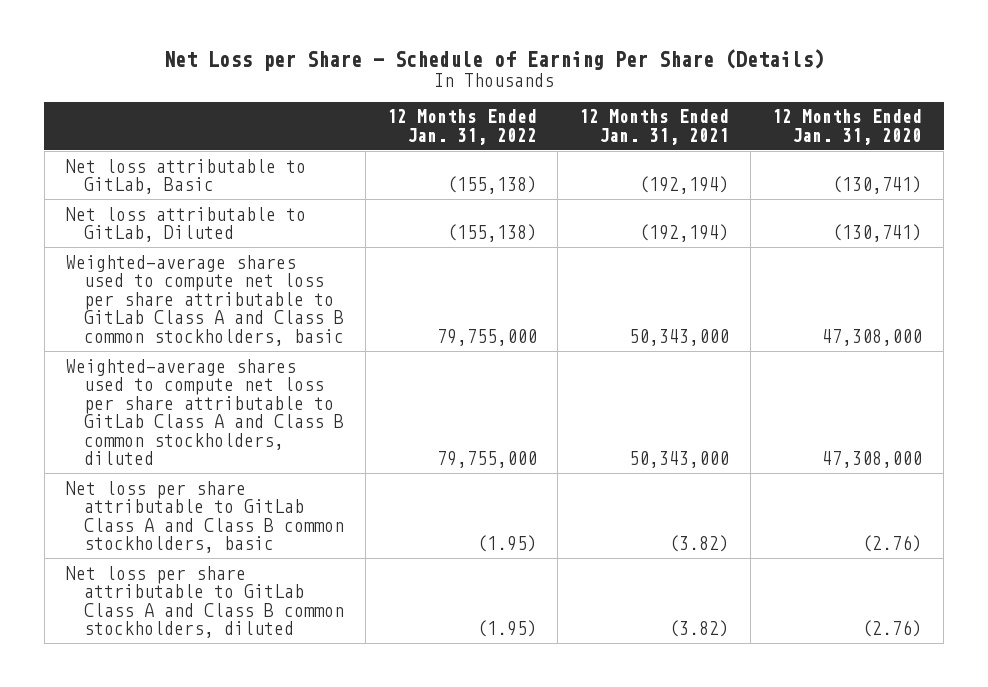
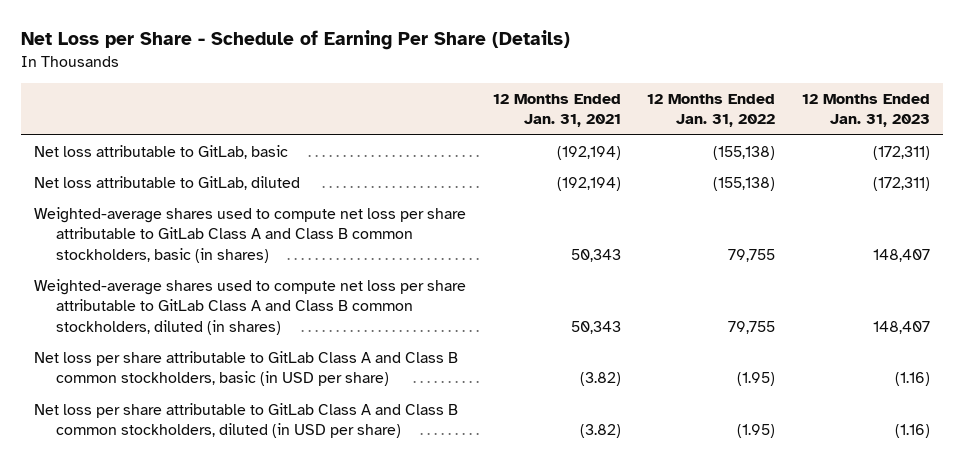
- | 12 Months Ended Jan. 31, 2022 | 12 Months Ended Jan. 31, 2021 | 12 Months Ended Jan. 31, 2020
+ | 12 Months Ended Jan. 31, 2021 | 12 Months Ended Jan. 31, 2022 | 12 Months Ended Jan. 31, 2023
- Net loss attributable to GitLab, Basic | (155,138) | (192,194) | (130,741)
- Net loss attributable to GitLab, Diluted | (155,138) | (192,194) | (130,741)
- Weighted-average shares used to compute net loss per share attributable to GitLab Class A and Class B common stockholders, basic | 79,755,000 | 50,343,000 | 47,308,000
- Weighted-average shares used to compute net loss per share attributable to GitLab Class A and Class B common stockholders, diluted | 79,755,000 | 50,343,000 | 47,308,000
- Net loss per share attributable to GitLab Class A and Class B common stockholders, basic | (1.95) | (3.82) | (2.76)
- Net loss per share attributable to GitLab Class A and Class B common stockholders, diluted | (1.95) | (3.82) | (2.76)
+ Net loss attributable to GitLab, basic | (192,194) | (155,138) | (172,311)
+ Net loss attributable to GitLab, diluted | (192,194) | (155,138) | (172,311)
+ Weighted-average shares used to compute net loss per share attributable to GitLab Class A and Class B common stockholders, basic (in shares) | 50,343 | 79,755 | 148,407
+ Weighted-average shares used to compute net loss per share attributable to GitLab Class A and Class B common stockholders, diluted (in shares) | 50,343 | 79,755 | 148,407
+ Net loss per share attributable to GitLab Class A and Class B common stockholders, basic (in USD per share) | (3.82) | (1.95) | (1.16)
+ Net loss per share attributable to GitLab Class A and Class B common stockholders, diluted (in USD per share) | (3.82) | (1.95) | (1.16)

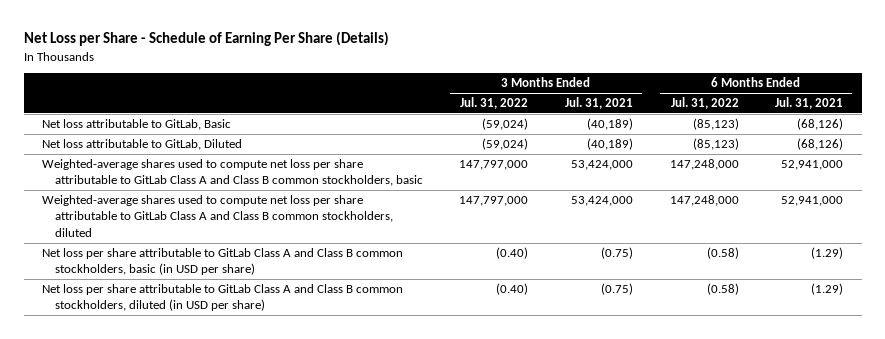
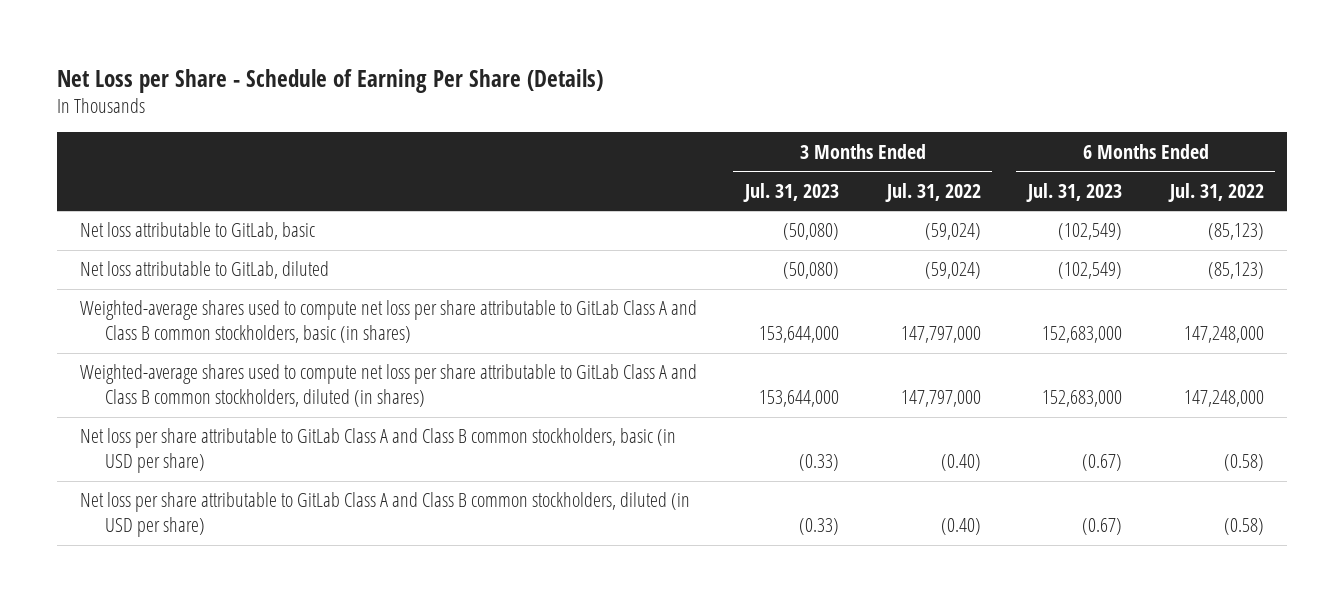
- | 3 Months Ended Jul. 31, 2022 | 3 Months Ended Jul. 31, 2021 | 6 Months Ended Jul. 31, 2022 | 6 Months Ended Jul. 31, 2021
+ | 3 Months Ended Jul. 31, 2023 | 3 Months Ended Jul. 31, 2022 | 6 Months Ended Jul. 31, 2023 | 6 Months Ended Jul. 31, 2022
- Net loss attributable to GitLab, Basic | (59,024) | (40,189) | (85,123) | (68,126)
- Net loss attributable to GitLab, Diluted | (59,024) | (40,189) | (85,123) | (68,126)
- Weighted-average shares used to compute net loss per share attributable to GitLab Class A and Class B common stockholders, basic | 147,797,000 | 53,424,000 | 147,248,000 | 52,941,000
- Weighted-average shares used to compute net loss per share attributable to GitLab Class A and Class B common stockholders, diluted | 147,797,000 | 53,424,000 | 147,248,000 | 52,941,000
+ Net loss attributable to GitLab, basic | (50,080) | (59,024) | (102,549) | (85,123)
+ Net loss attributable to GitLab, diluted | (50,080) | (59,024) | (102,549) | (85,123)
+ Weighted-average shares used to compute net loss per share attributable to GitLab Class A and Class B common stockholders, basic (in shares) | 153,644,000 | 147,797,000 | 152,683,000 | 147,248,000
+ Weighted-average shares used to compute net loss per share attributable to GitLab Class A and Class B common stockholders, diluted (in shares) | 153,644,000 | 147,797,000 | 152,683,000 | 147,248,000

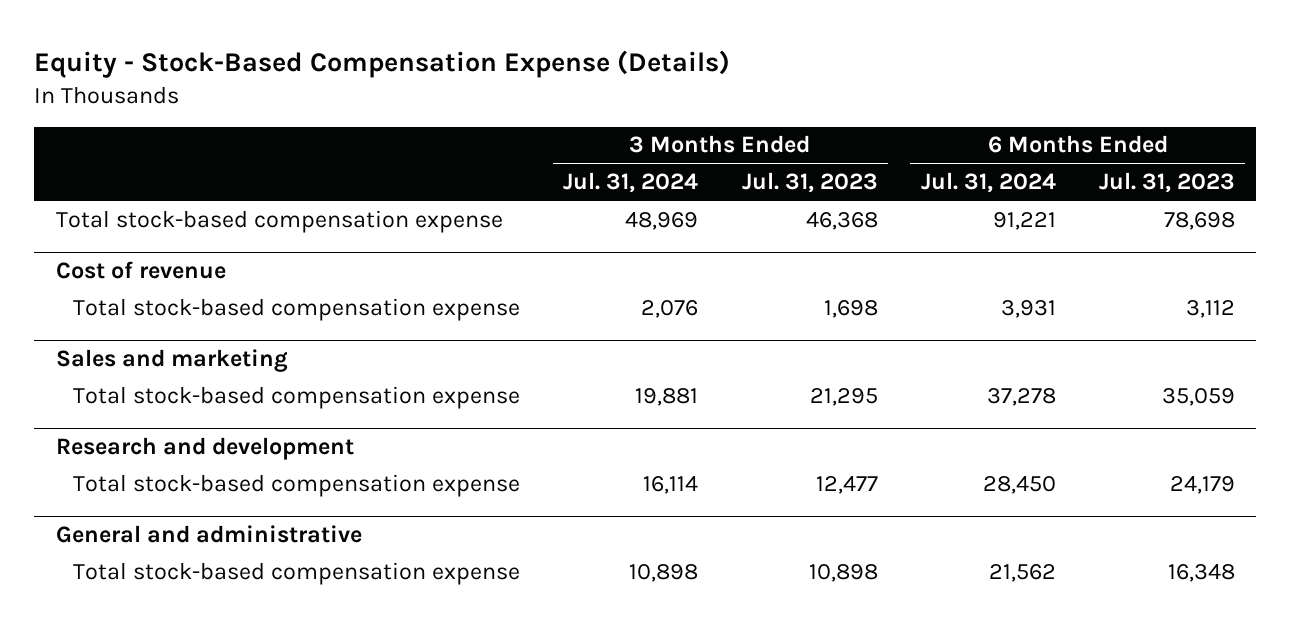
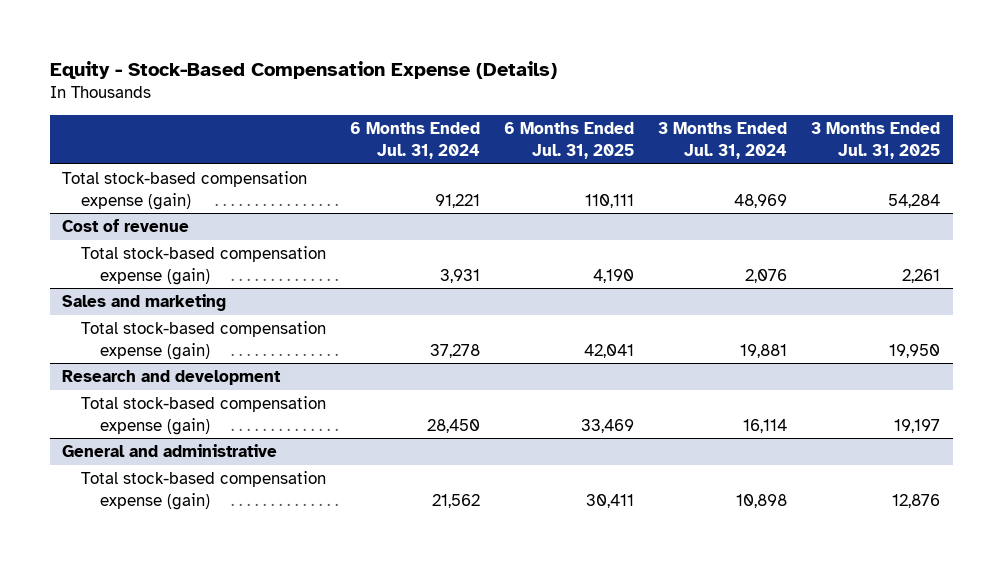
- | 3 Months Ended Jul. 31, 2024 | 3 Months Ended Jul. 31, 2023 | 6 Months Ended Jul. 31, 2024 | 6 Months Ended Jul. 31, 2023
+ | 6 Months Ended Jul. 31, 2024 | 6 Months Ended Jul. 31, 2025 | 3 Months Ended Jul. 31, 2024 | 3 Months Ended Jul. 31, 2025
- Total stock-based compensation expense | 48,969 | 46,368 | 91,221 | 78,698
+ Total stock-based compensation expense (gain) | 91,221 | 110,111 | 48,969 | 54,284
@ Cost of revenue
- Total stock-based compensation expense | 2,076 | 1,698 | 3,931 | 3,112
+ Total stock-based compensation expense (gain) | 3,931 | 4,190 | 2,076 | 2,261
@ Sales and marketing
- Total stock-based compensation expense | 19,881 | 21,295 | 37,278 | 35,059
+ Total stock-based compensation expense (gain) | 37,278 | 42,041 | 19,881 | 19,950
@ Research and development
- Total stock-based compensation expense | 16,114 | 12,477 | 28,450 | 24,179
+ Total stock-based compensation expense (gain) | 28,450 | 33,469 | 16,114 | 19,197
@ General and administrative
- Total stock-based compensation expense | 10,898 | 10,898 | 21,562 | 16,348
+ Total stock-based compensation expense (gain) | 21,562 | 30,411 | 10,898 | 12,876

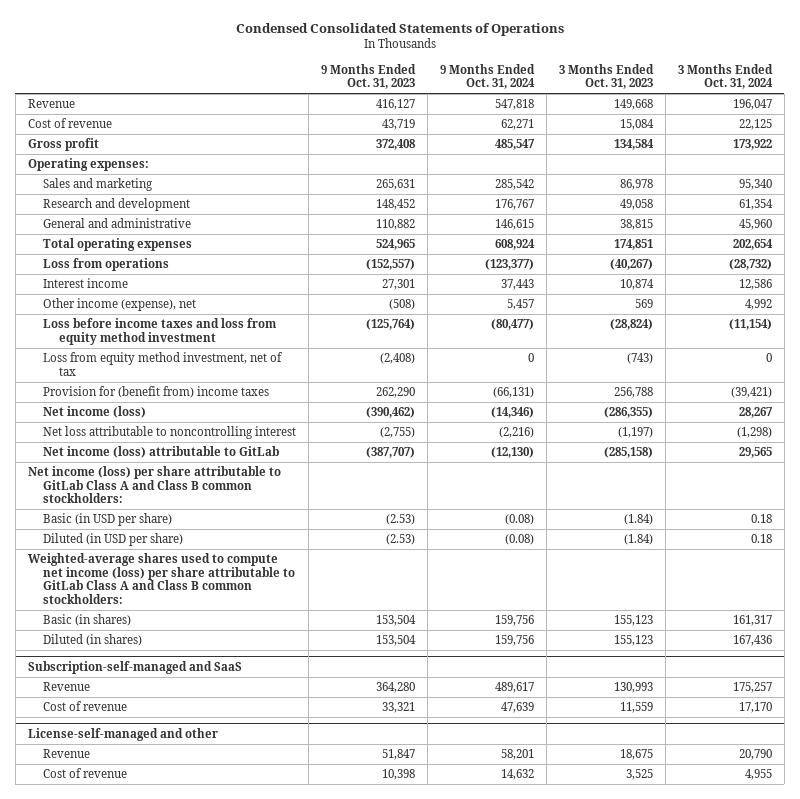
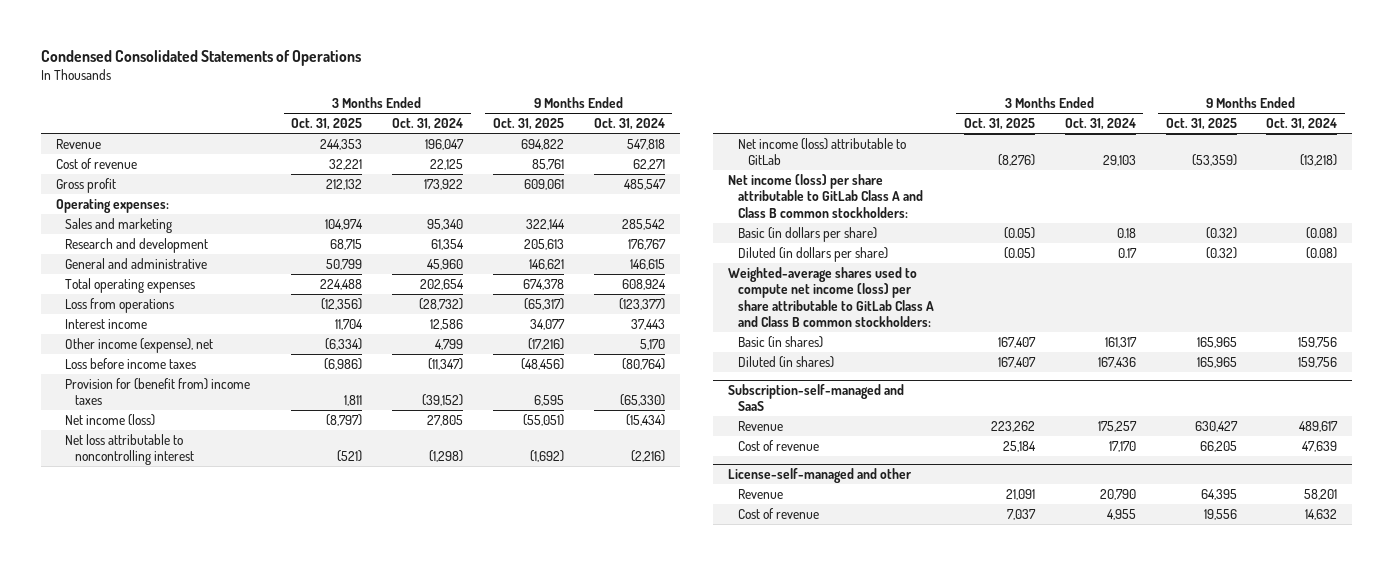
- | 9 Months Ended Oct. 31, 2023 | 9 Months Ended Oct. 31, 2024 | 3 Months Ended Oct. 31, 2023 | 3 Months Ended Oct. 31, 2024
+ | 3 Months Ended Oct. 31, 2025 | 3 Months Ended Oct. 31, 2024 | 9 Months Ended Oct. 31, 2025 | 9 Months Ended Oct. 31, 2024
- Other income (expense), net | (508) | 5,457 | 569 | 4,992
- Loss before income taxes and loss from equity method investment | (125,764) | (80,477) | (28,824) | (11,154)
- Loss from equity method investment, net of tax | (2,408) | 0 | (743) | 0
- Provision for (benefit from) income taxes | 262,290 | (66,131) | 256,788 | (39,421)
- Net income (loss) | (390,462) | (14,346) | (286,355) | 28,267
+ Other income (expense), net | (6,334) | 4,799 | (17,216) | 5,170
+ Loss before income taxes | (6,986) | (11,347) | (48,456) | (80,764)
+ Provision for (benefit from) income taxes | 1,811 | (39,152) | 6,595 | (65,330)
+ Net income (loss) | (8,797) | 27,805 | (55,051) | (15,434)
- Net income (loss) attributable to GitLab | (387,707) | (12,130) | (285,158) | 29,565
+ Net income (loss) attributable to GitLab | (8,276) | 29,103 | (53,359) | (13,218)
- Basic (in USD per share) | (2.53) | (0.08) | (1.84) | 0.18
- Diluted (in USD per share) | (2.53) | (0.08) | (1.84) | 0.18
+ Basic (in dollars per share) | (0.05) | 0.18 | (0.32) | (0.08)
+ Diluted (in dollars per share) | (0.05) | 0.17 | (0.32) | (0.08)

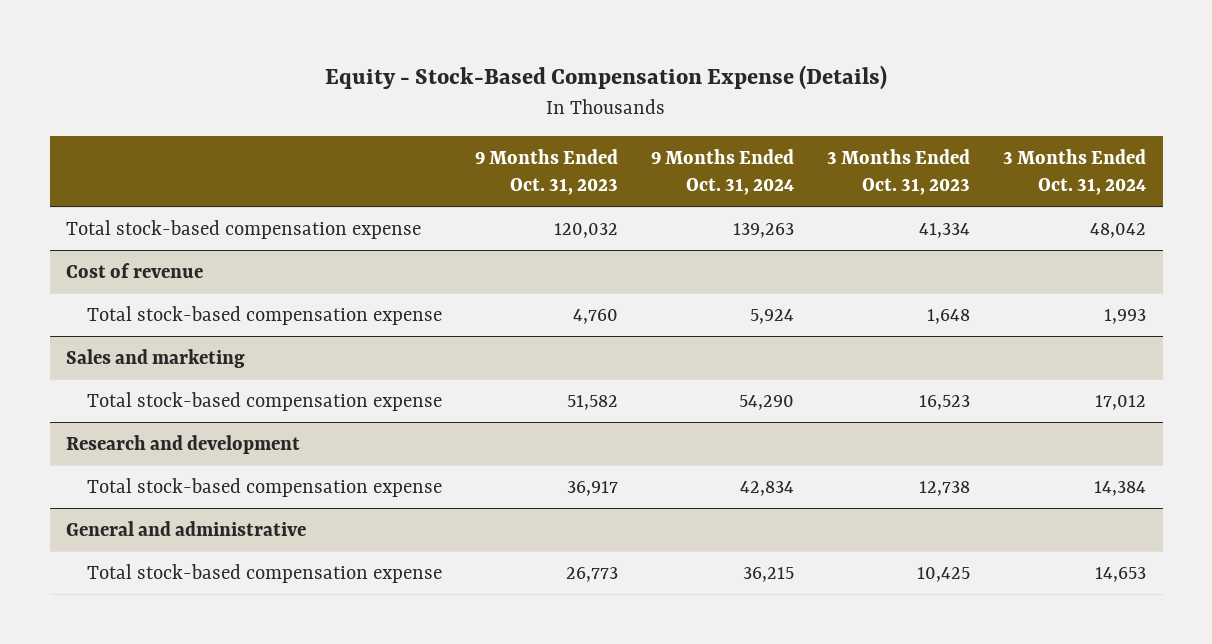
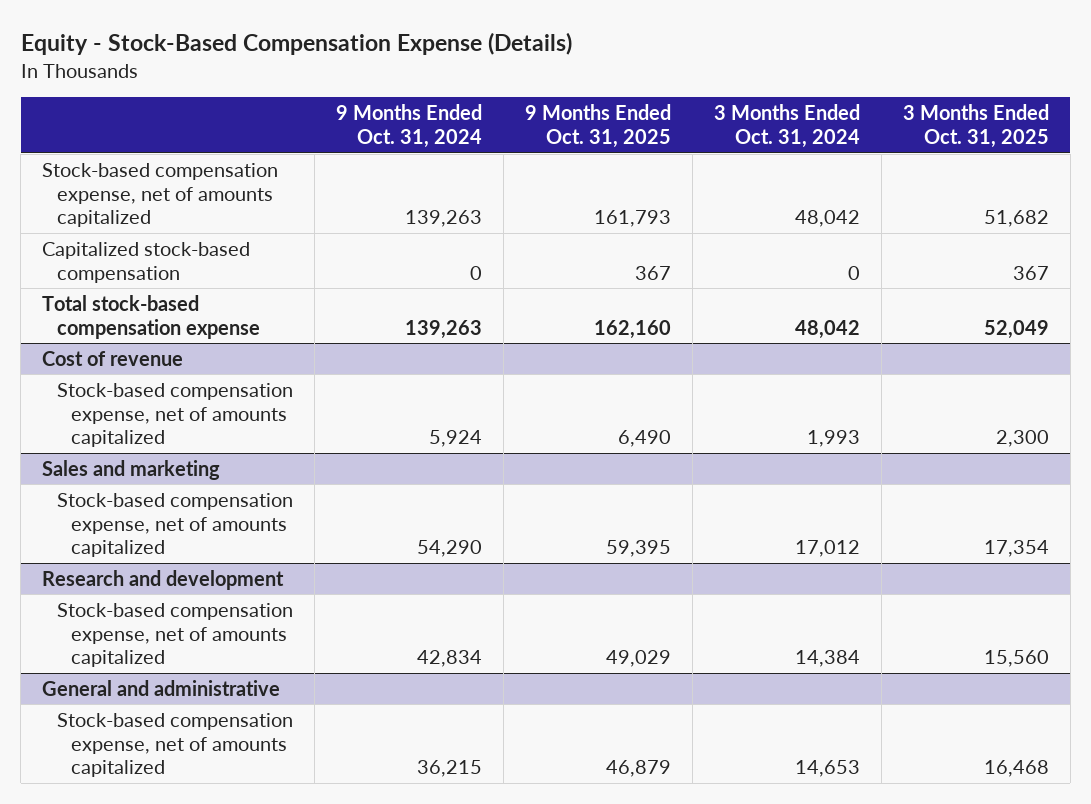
- | 9 Months Ended Oct. 31, 2023 | 9 Months Ended Oct. 31, 2024 | 3 Months Ended Oct. 31, 2023 | 3 Months Ended Oct. 31, 2024
+ | 9 Months Ended Oct. 31, 2024 | 9 Months Ended Oct. 31, 2025 | 3 Months Ended Oct. 31, 2024 | 3 Months Ended Oct. 31, 2025
+ Stock-based compensation expense, net of amounts capitalized | 139,263 | 161,793 | 48,042 | 51,682
+ Capitalized stock-based compensation | 0 | 367 | 0 | 367
@ Cost of revenue
- Total stock-based compensation expense | 4,760 | 5,924 | 1,648 | 1,993
+ Stock-based compensation expense, net of amounts capitalized | 5,924 | 6,490 | 1,993 | 2,300
@ Sales and marketing
- Total stock-based compensation expense | 51,582 | 54,290 | 16,523 | 17,012
+ Stock-based compensation expense, net of amounts capitalized | 54,290 | 59,395 | 17,012 | 17,354
@ Research and development
- Total stock-based compensation expense | 36,917 | 42,834 | 12,738 | 14,384
+ Stock-based compensation expense, net of amounts capitalized | 42,834 | 49,029 | 14,384 | 15,560
@ General and administrative
- Total stock-based compensation expense | 26,773 | 36,215 | 10,425 | 14,653
+ Stock-based compensation expense, net of amounts capitalized | 36,215 | 46,879 | 14,653 | 16,468

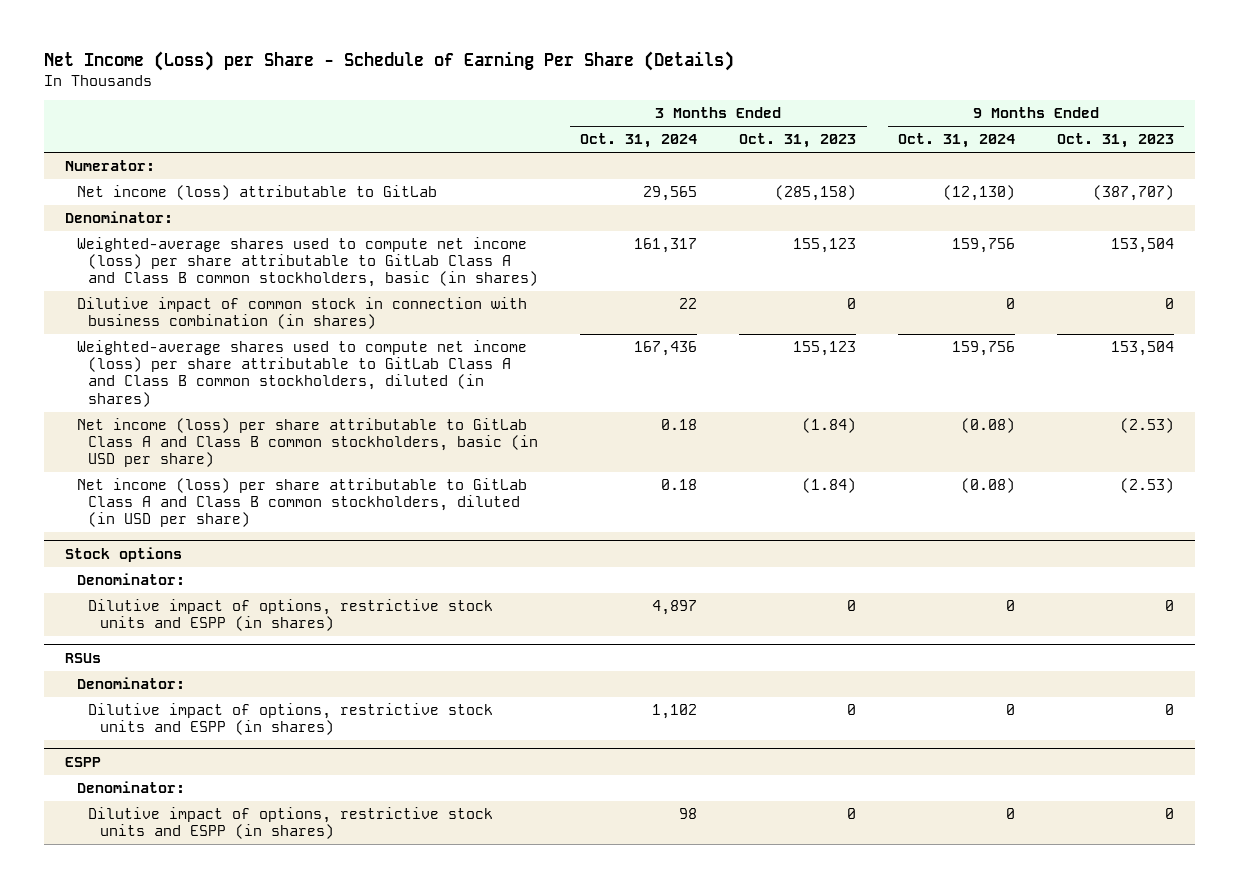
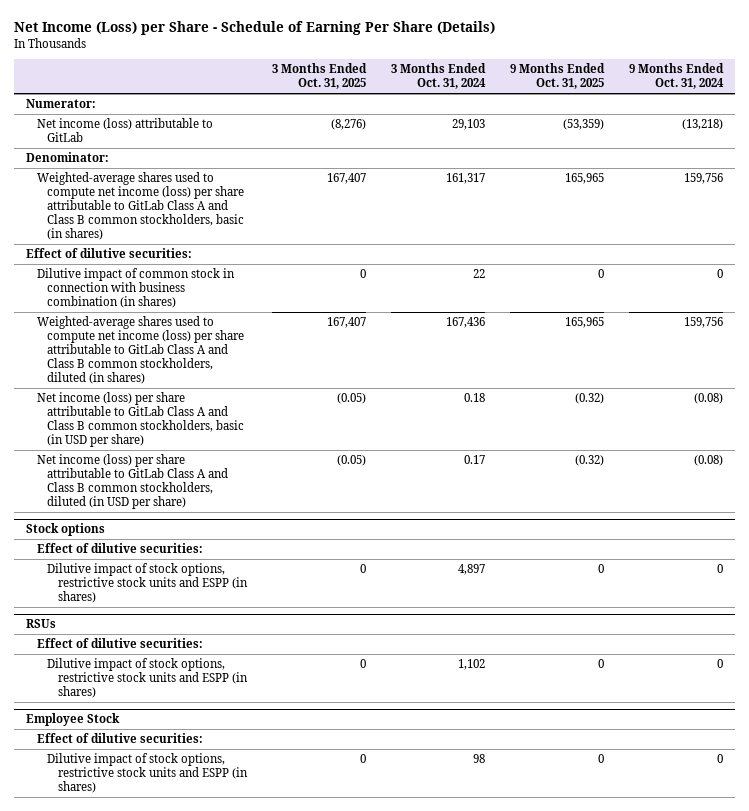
- | 3 Months Ended Oct. 31, 2024 | 3 Months Ended Oct. 31, 2023 | 9 Months Ended Oct. 31, 2024 | 9 Months Ended Oct. 31, 2023
+ | 3 Months Ended Oct. 31, 2025 | 3 Months Ended Oct. 31, 2024 | 9 Months Ended Oct. 31, 2025 | 9 Months Ended Oct. 31, 2024
- Net income (loss) attributable to GitLab | 29,565 | (285,158) | (12,130) | (387,707)
+ Net income (loss) attributable to GitLab | (8,276) | 29,103 | (53,359) | (13,218)
+ Effect of dilutive securities:
- Net income (loss) per share attributable to GitLab Class A and Class B common stockholders, diluted (in USD per share) | 0.18 | (1.84) | (0.08) | (2.53)
+ Net income (loss) per share attributable to GitLab Class A and Class B common stockholders, diluted (in USD per share) | (0.05) | 0.17 | (0.32) | (0.08)
@ Stock options
- Denominator:
- Dilutive impact of options, restrictive stock units and ESPP (in shares) | 4,897 | 0 | 0 | 0
+ Effect of dilutive securities:
+ Dilutive impact of stock options, restrictive stock units and ESPP (in shares) | 0 | 4,897 | 0 | 0
@ RSUs
- Denominator:
- Dilutive impact of options, restrictive stock units and ESPP (in shares) | 1,102 | 0 | 0 | 0
- ESPP
- Denominator:
- Dilutive impact of options, restrictive stock units and ESPP (in shares) | 98 | 0 | 0 | 0
@ RSUs
+ Effect of dilutive securities:
+ Dilutive impact of stock options, restrictive stock units and ESPP (in shares) | 0 | 1,102 | 0 | 0
+ Employee Stock
+ Effect of dilutive securities:
+ Dilutive impact of stock options, restrictive stock units and ESPP (in shares) | 0 | 98 | 0 | 0

